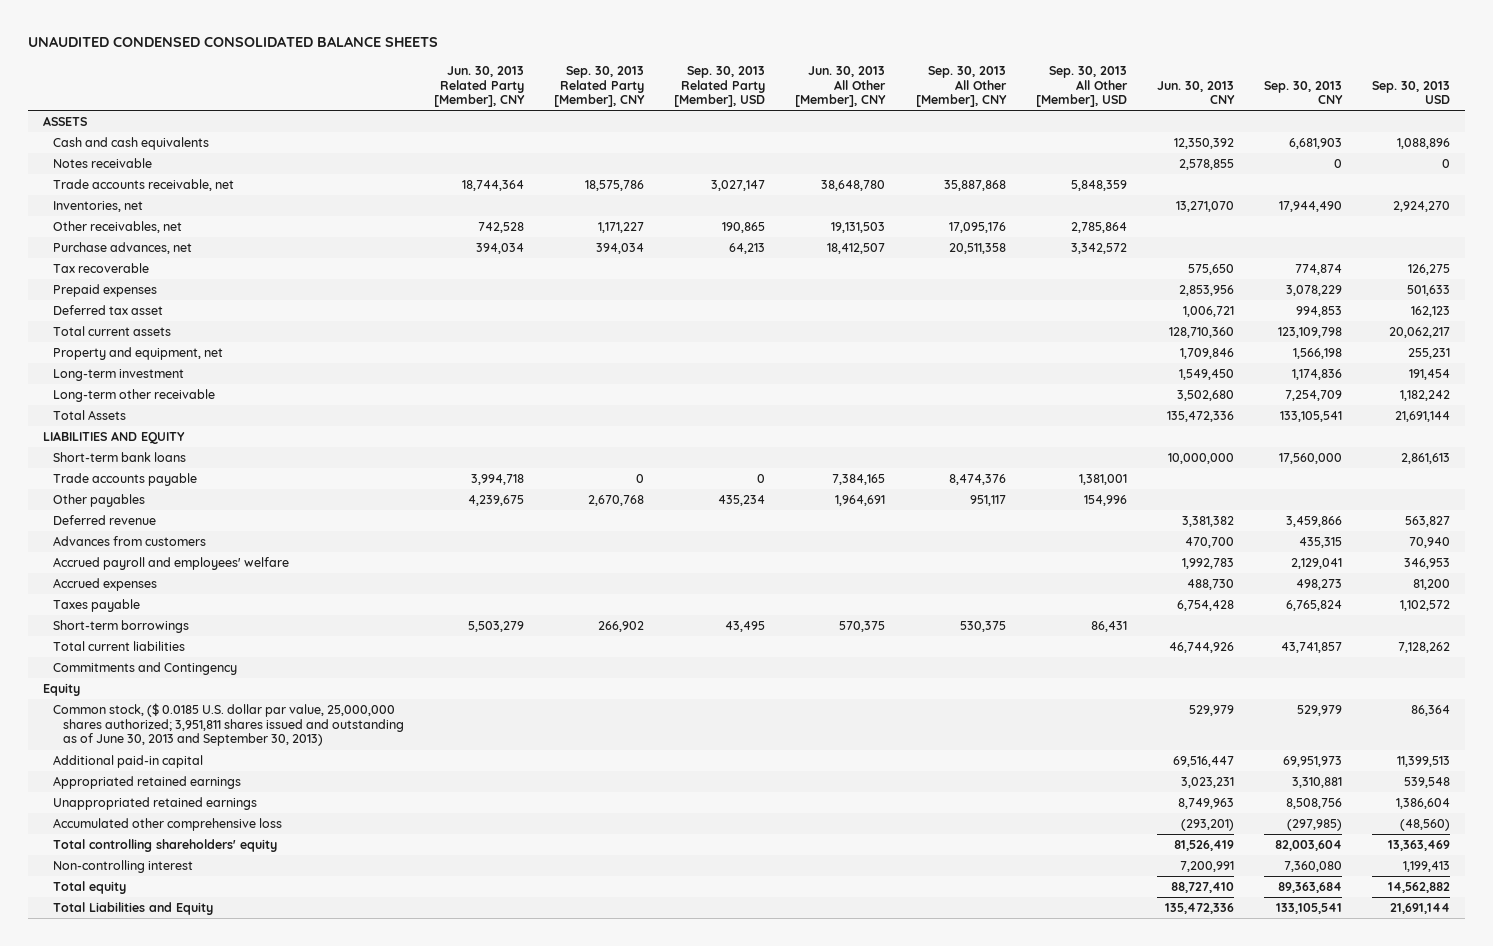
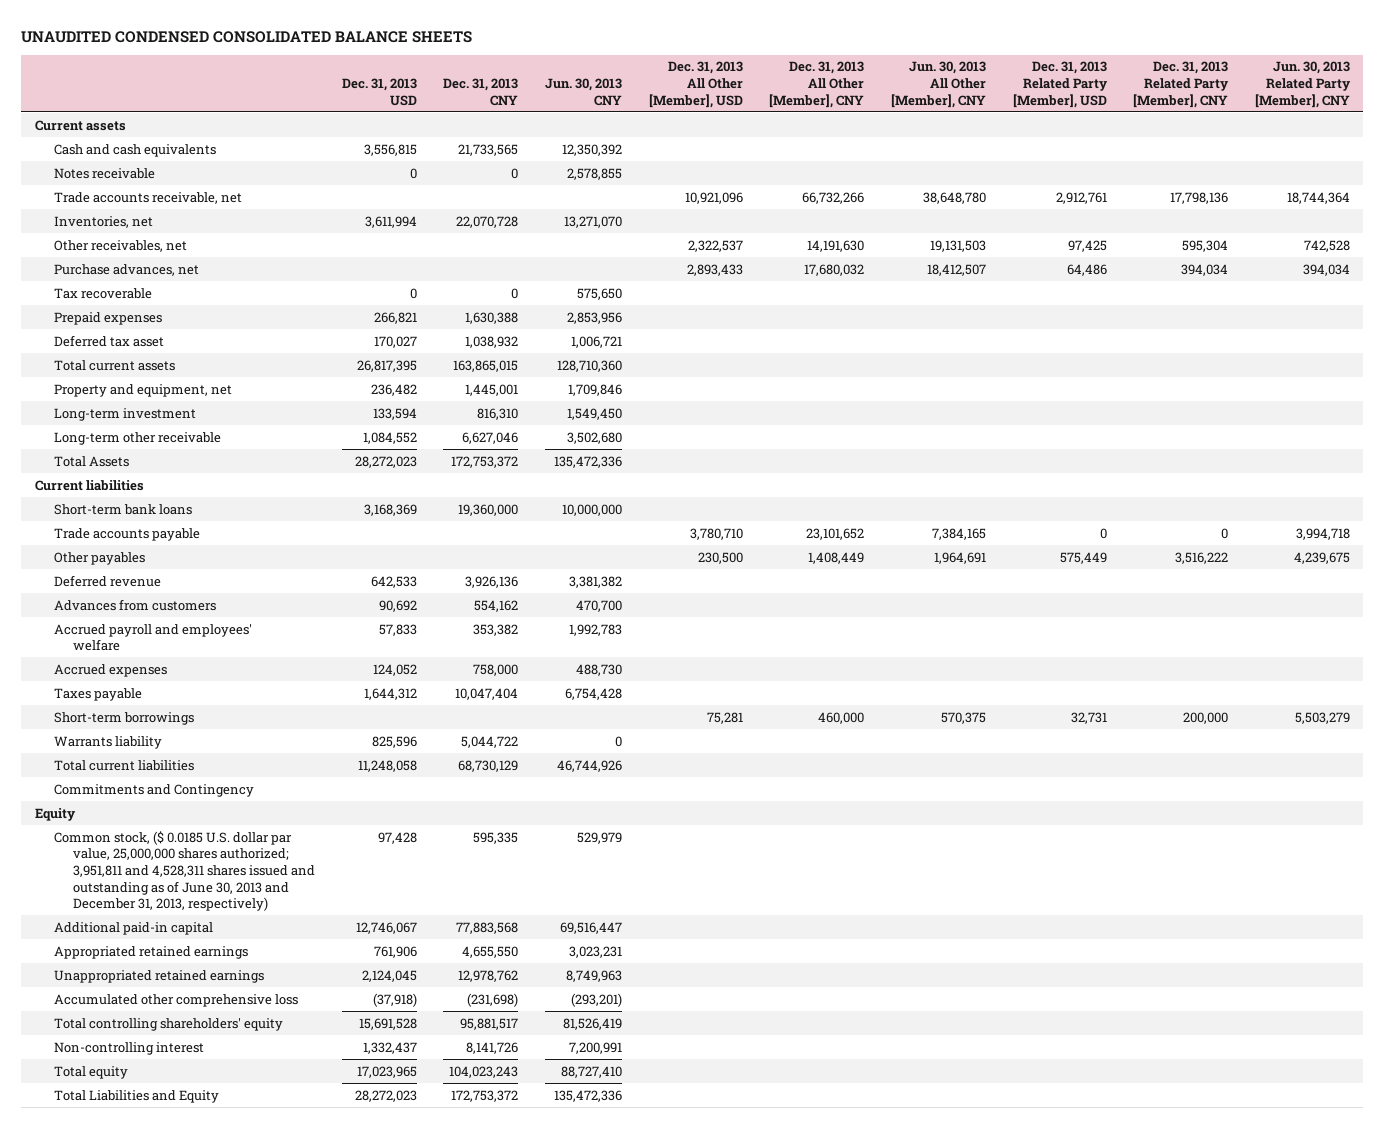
- | Jun. 30, 2013 Related Party [Member], CNY | Sep. 30, 2013 Related Party [Member], CNY | Sep. 30, 2013 Related Party [Member], USD | Jun. 30, 2013 All Other [Member], CNY | Sep. 30, 2013 All Other [Member], CNY | Sep. 30, 2013 All Other [Member], USD | Jun. 30, 2013 CNY | Sep. 30, 2013 CNY | Sep. 30, 2013 USD
+ | Dec. 31, 2013 USD | Dec. 31, 2013 CNY | Jun. 30, 2013 CNY | Dec. 31, 2013 All Other [Member], USD | Dec. 31, 2013 All Other [Member], CNY | Jun. 30, 2013 All Other [Member], CNY | Dec. 31, 2013 Related Party [Member], USD | Dec. 31, 2013 Related Party [Member], CNY | Jun. 30, 2013 Related Party [Member], CNY
- ASSETS
+ Current assets
- LIABILITIES AND EQUITY
+ Current liabilities
+ Warrants liability | 825,596 | 5,044,722 | 0 | | | | | |
- Common stock, ($ 0.0185 U.S. dollar par value, 25,000,000 shares authorized; 3,951,811 shares issued and outstanding as of June 30, 2013 and September 30, 2013) | | | | | | | 529,979 | 529,979 | 86,364
+ Common stock, ($ 0.0185 U.S. dollar par value, 25,000,000 shares authorized; 3,951,811 and 4,528,311 shares issued and outstanding as of June 30, 2013 and December 31, 2013, respectively) | 97,428 | 595,335 | 529,979 | | | | | |

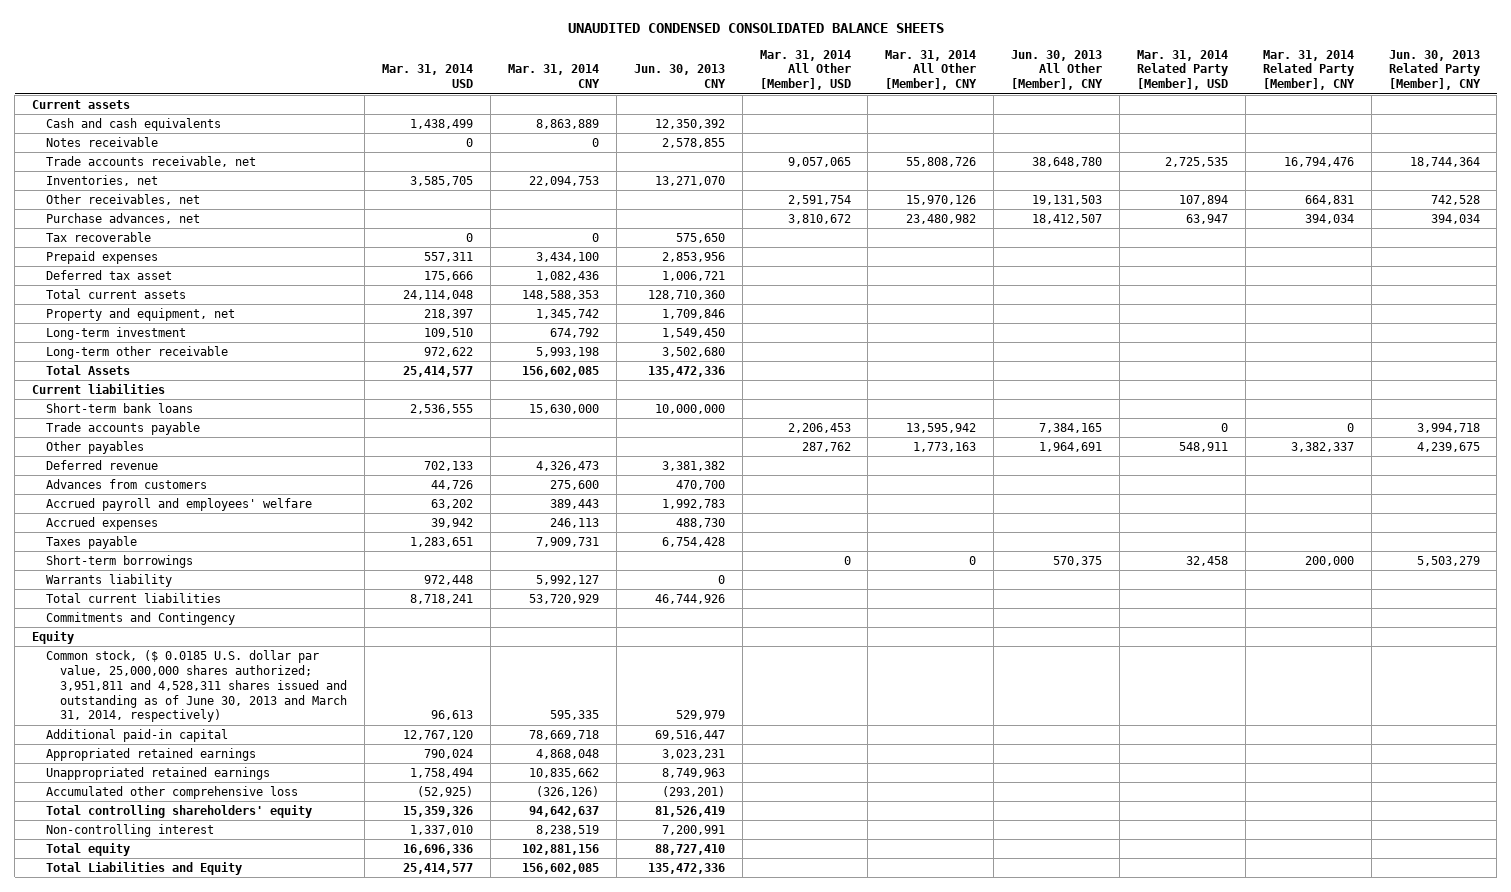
- | Dec. 31, 2013 USD | Dec. 31, 2013 CNY | Jun. 30, 2013 CNY | Dec. 31, 2013 All Other [Member], USD | Dec. 31, 2013 All Other [Member], CNY | Jun. 30, 2013 All Other [Member], CNY | Dec. 31, 2013 Related Party [Member], USD | Dec. 31, 2013 Related Party [Member], CNY | Jun. 30, 2013 Related Party [Member], CNY
+ | Mar. 31, 2014 USD | Mar. 31, 2014 CNY | Jun. 30, 2013 CNY | Mar. 31, 2014 All Other [Member], USD | Mar. 31, 2014 All Other [Member], CNY | Jun. 30, 2013 All Other [Member], CNY | Mar. 31, 2014 Related Party [Member], USD | Mar. 31, 2014 Related Party [Member], CNY | Jun. 30, 2013 Related Party [Member], CNY
- Common stock, ($ 0.0185 U.S. dollar par value, 25,000,000 shares authorized; 3,951,811 and 4,528,311 shares issued and outstanding as of June 30, 2013 and December 31, 2013, respectively) | 97,428 | 595,335 | 529,979 | | | | | |
+ Common stock, ($ 0.0185 U.S. dollar par value, 25,000,000 shares authorized; 3,951,811 and 4,528,311 shares issued and outstanding as of June 30, 2013 and March 31, 2014, respectively) | 96,613 | 595,335 | 529,979 | | | | | |

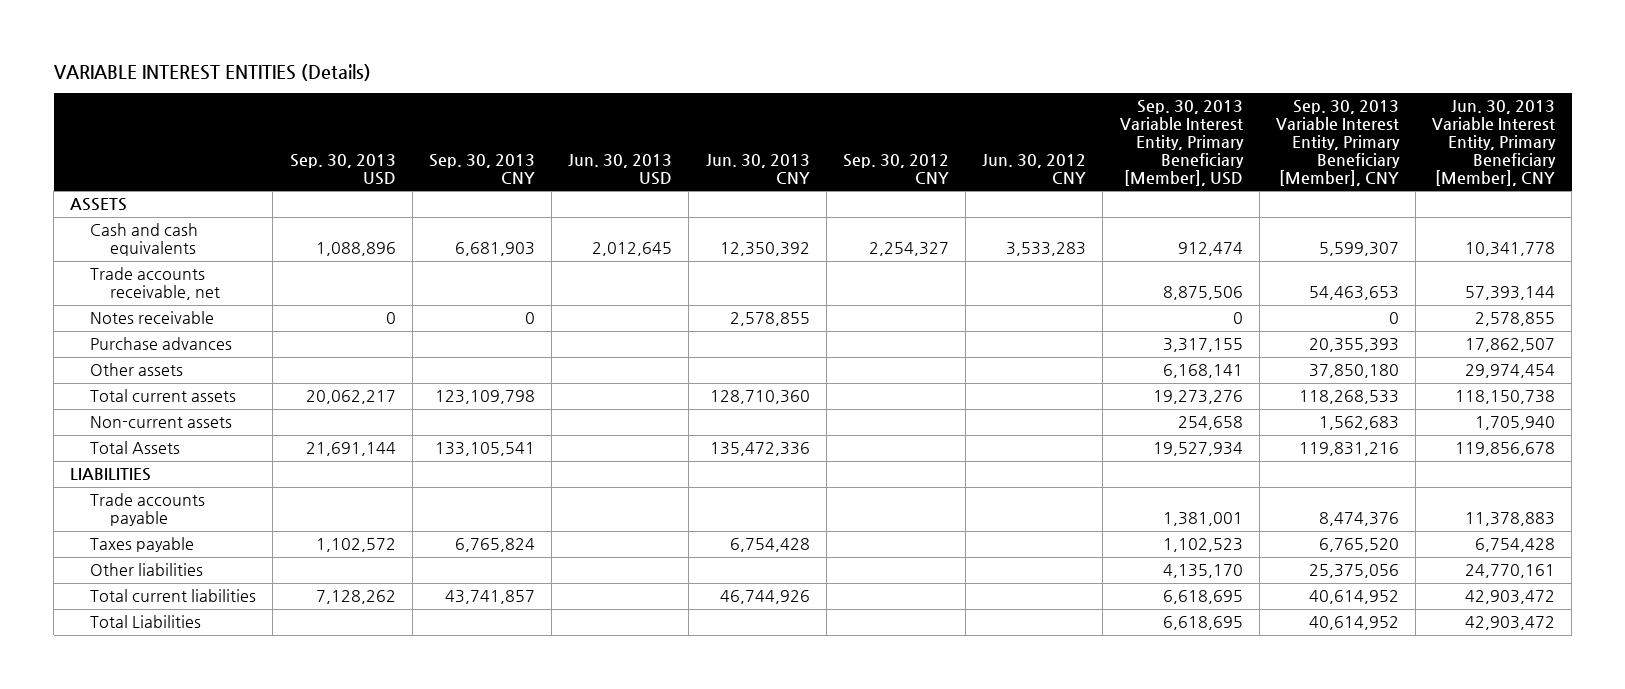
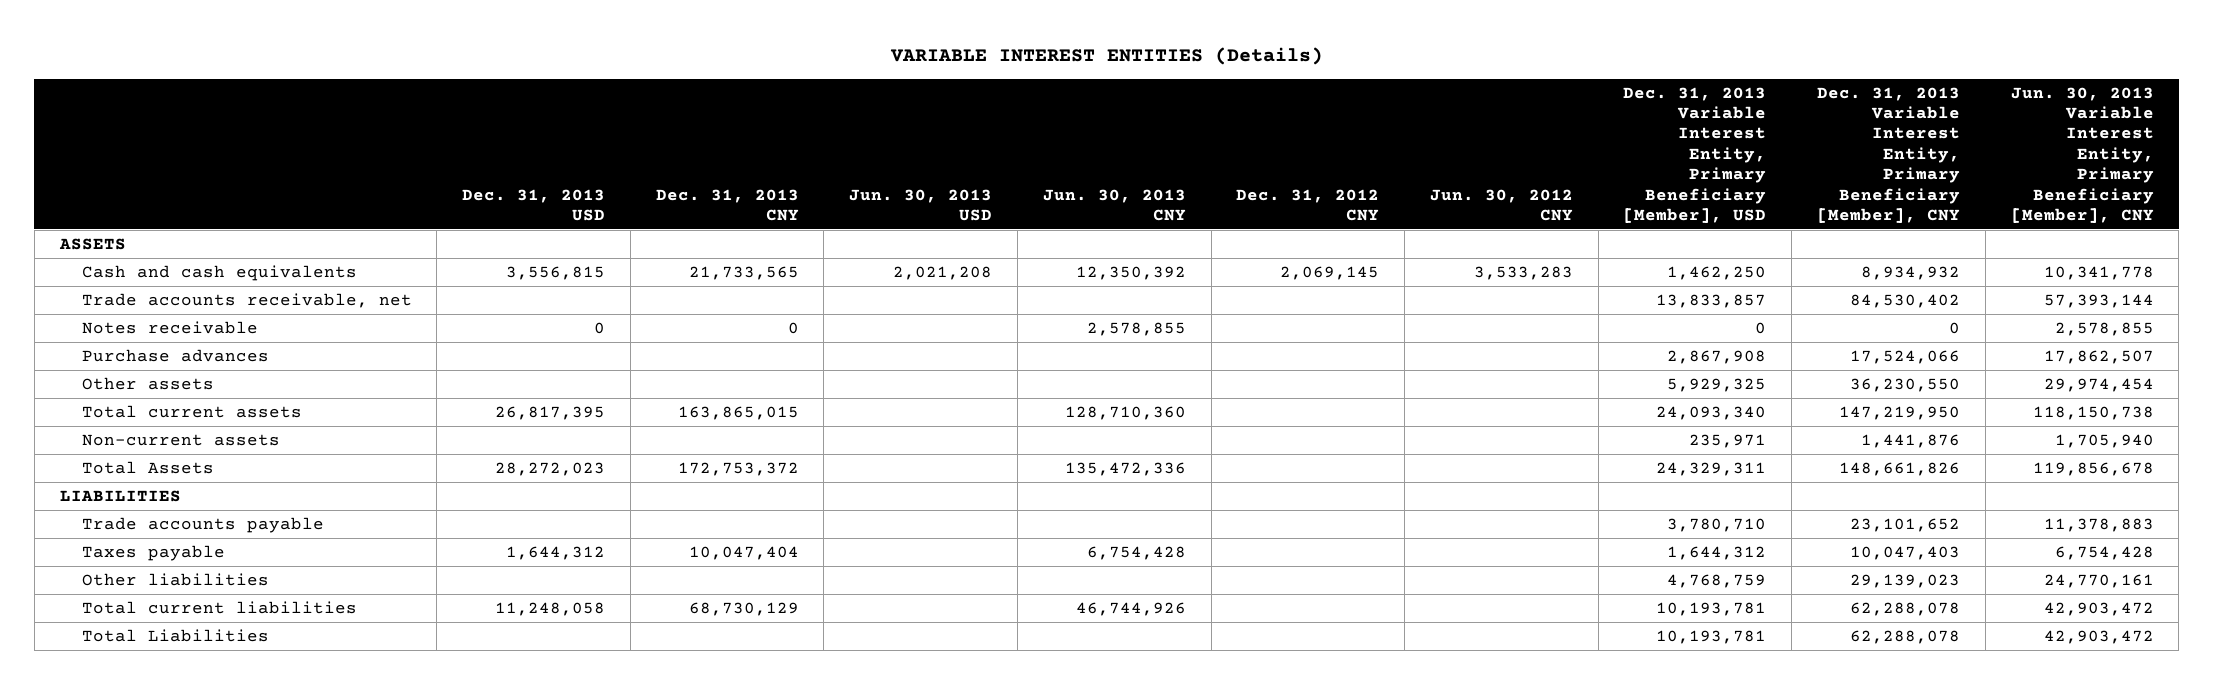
- | Sep. 30, 2013 USD | Sep. 30, 2013 CNY | Jun. 30, 2013 USD | Jun. 30, 2013 CNY | Sep. 30, 2012 CNY | Jun. 30, 2012 CNY | Sep. 30, 2013 Variable Interest Entity, Primary Beneficiary [Member], USD | Sep. 30, 2013 Variable Interest Entity, Primary Beneficiary [Member], CNY | Jun. 30, 2013 Variable Interest Entity, Primary Beneficiary [Member], CNY
+ | Dec. 31, 2013 USD | Dec. 31, 2013 CNY | Jun. 30, 2013 USD | Jun. 30, 2013 CNY | Dec. 31, 2012 CNY | Jun. 30, 2012 CNY | Dec. 31, 2013 Variable Interest Entity, Primary Beneficiary [Member], USD | Dec. 31, 2013 Variable Interest Entity, Primary Beneficiary [Member], CNY | Jun. 30, 2013 Variable Interest Entity, Primary Beneficiary [Member], CNY
- Cash and cash equivalents | 1,088,896 | 6,681,903 | 2,012,645 | 12,350,392 | 2,254,327 | 3,533,283 | 912,474 | 5,599,307 | 10,341,778
+ Cash and cash equivalents | 3,556,815 | 21,733,565 | 2,021,208 | 12,350,392 | 2,069,145 | 3,533,283 | 1,462,250 | 8,934,932 | 10,341,778

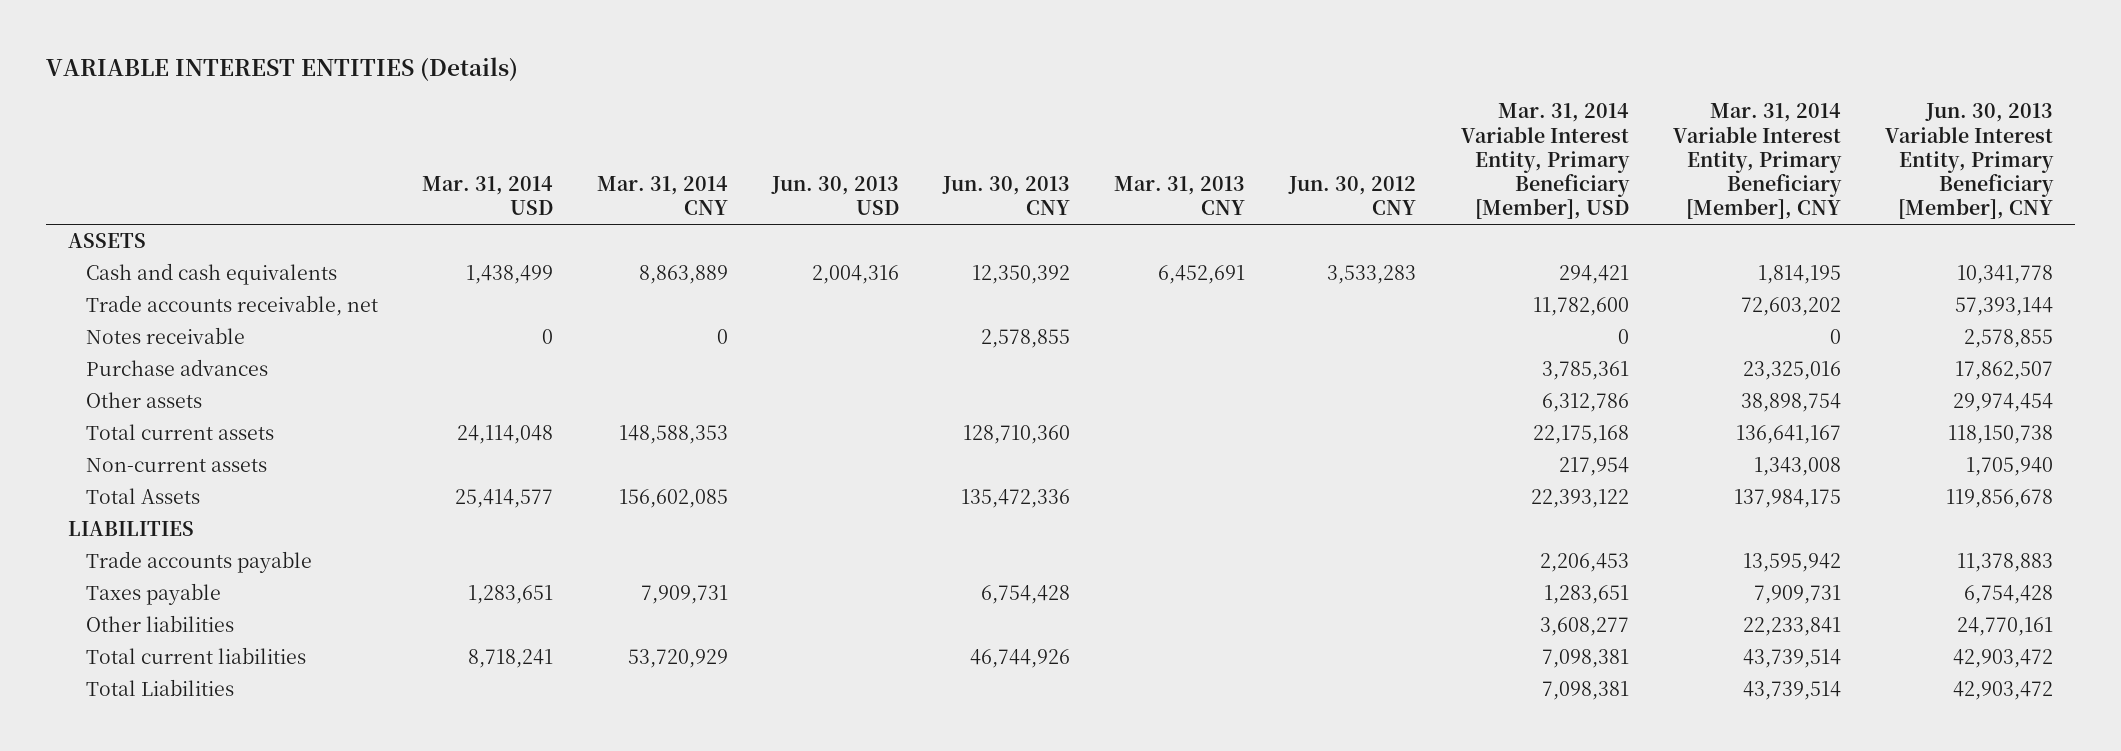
- | Dec. 31, 2013 USD | Dec. 31, 2013 CNY | Jun. 30, 2013 USD | Jun. 30, 2013 CNY | Dec. 31, 2012 CNY | Jun. 30, 2012 CNY | Dec. 31, 2013 Variable Interest Entity, Primary Beneficiary [Member], USD | Dec. 31, 2013 Variable Interest Entity, Primary Beneficiary [Member], CNY | Jun. 30, 2013 Variable Interest Entity, Primary Beneficiary [Member], CNY
+ | Mar. 31, 2014 USD | Mar. 31, 2014 CNY | Jun. 30, 2013 USD | Jun. 30, 2013 CNY | Mar. 31, 2013 CNY | Jun. 30, 2012 CNY | Mar. 31, 2014 Variable Interest Entity, Primary Beneficiary [Member], USD | Mar. 31, 2014 Variable Interest Entity, Primary Beneficiary [Member], CNY | Jun. 30, 2013 Variable Interest Entity, Primary Beneficiary [Member], CNY
- Cash and cash equivalents | 3,556,815 | 21,733,565 | 2,021,208 | 12,350,392 | 2,069,145 | 3,533,283 | 1,462,250 | 8,934,932 | 10,341,778
+ Cash and cash equivalents | 1,438,499 | 8,863,889 | 2,004,316 | 12,350,392 | 6,452,691 | 3,533,283 | 294,421 | 1,814,195 | 10,341,778

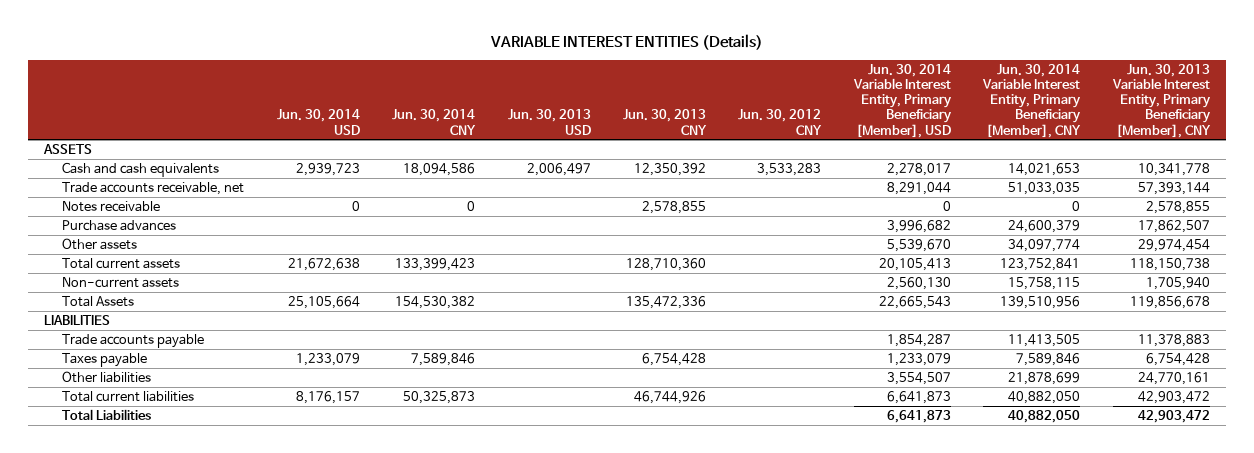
- | Mar. 31, 2014 USD | Mar. 31, 2014 CNY | Jun. 30, 2013 USD | Jun. 30, 2013 CNY | Mar. 31, 2013 CNY | Jun. 30, 2012 CNY | Mar. 31, 2014 Variable Interest Entity, Primary Beneficiary [Member], USD | Mar. 31, 2014 Variable Interest Entity, Primary Beneficiary [Member], CNY | Jun. 30, 2013 Variable Interest Entity, Primary Beneficiary [Member], CNY
+ | Jun. 30, 2014 USD | Jun. 30, 2014 CNY | Jun. 30, 2013 USD | Jun. 30, 2013 CNY | Jun. 30, 2012 CNY | Jun. 30, 2014 Variable Interest Entity, Primary Beneficiary [Member], USD | Jun. 30, 2014 Variable Interest Entity, Primary Beneficiary [Member], CNY | Jun. 30, 2013 Variable Interest Entity, Primary Beneficiary [Member], CNY
- Cash and cash equivalents | 1,438,499 | 8,863,889 | 2,004,316 | 12,350,392 | 6,452,691 | 3,533,283 | 294,421 | 1,814,195 | 10,341,778
+ Cash and cash equivalents | 2,939,723 | 18,094,586 | 2,006,497 | 12,350,392 | 3,533,283 | 2,278,017 | 14,021,653 | 10,341,778

